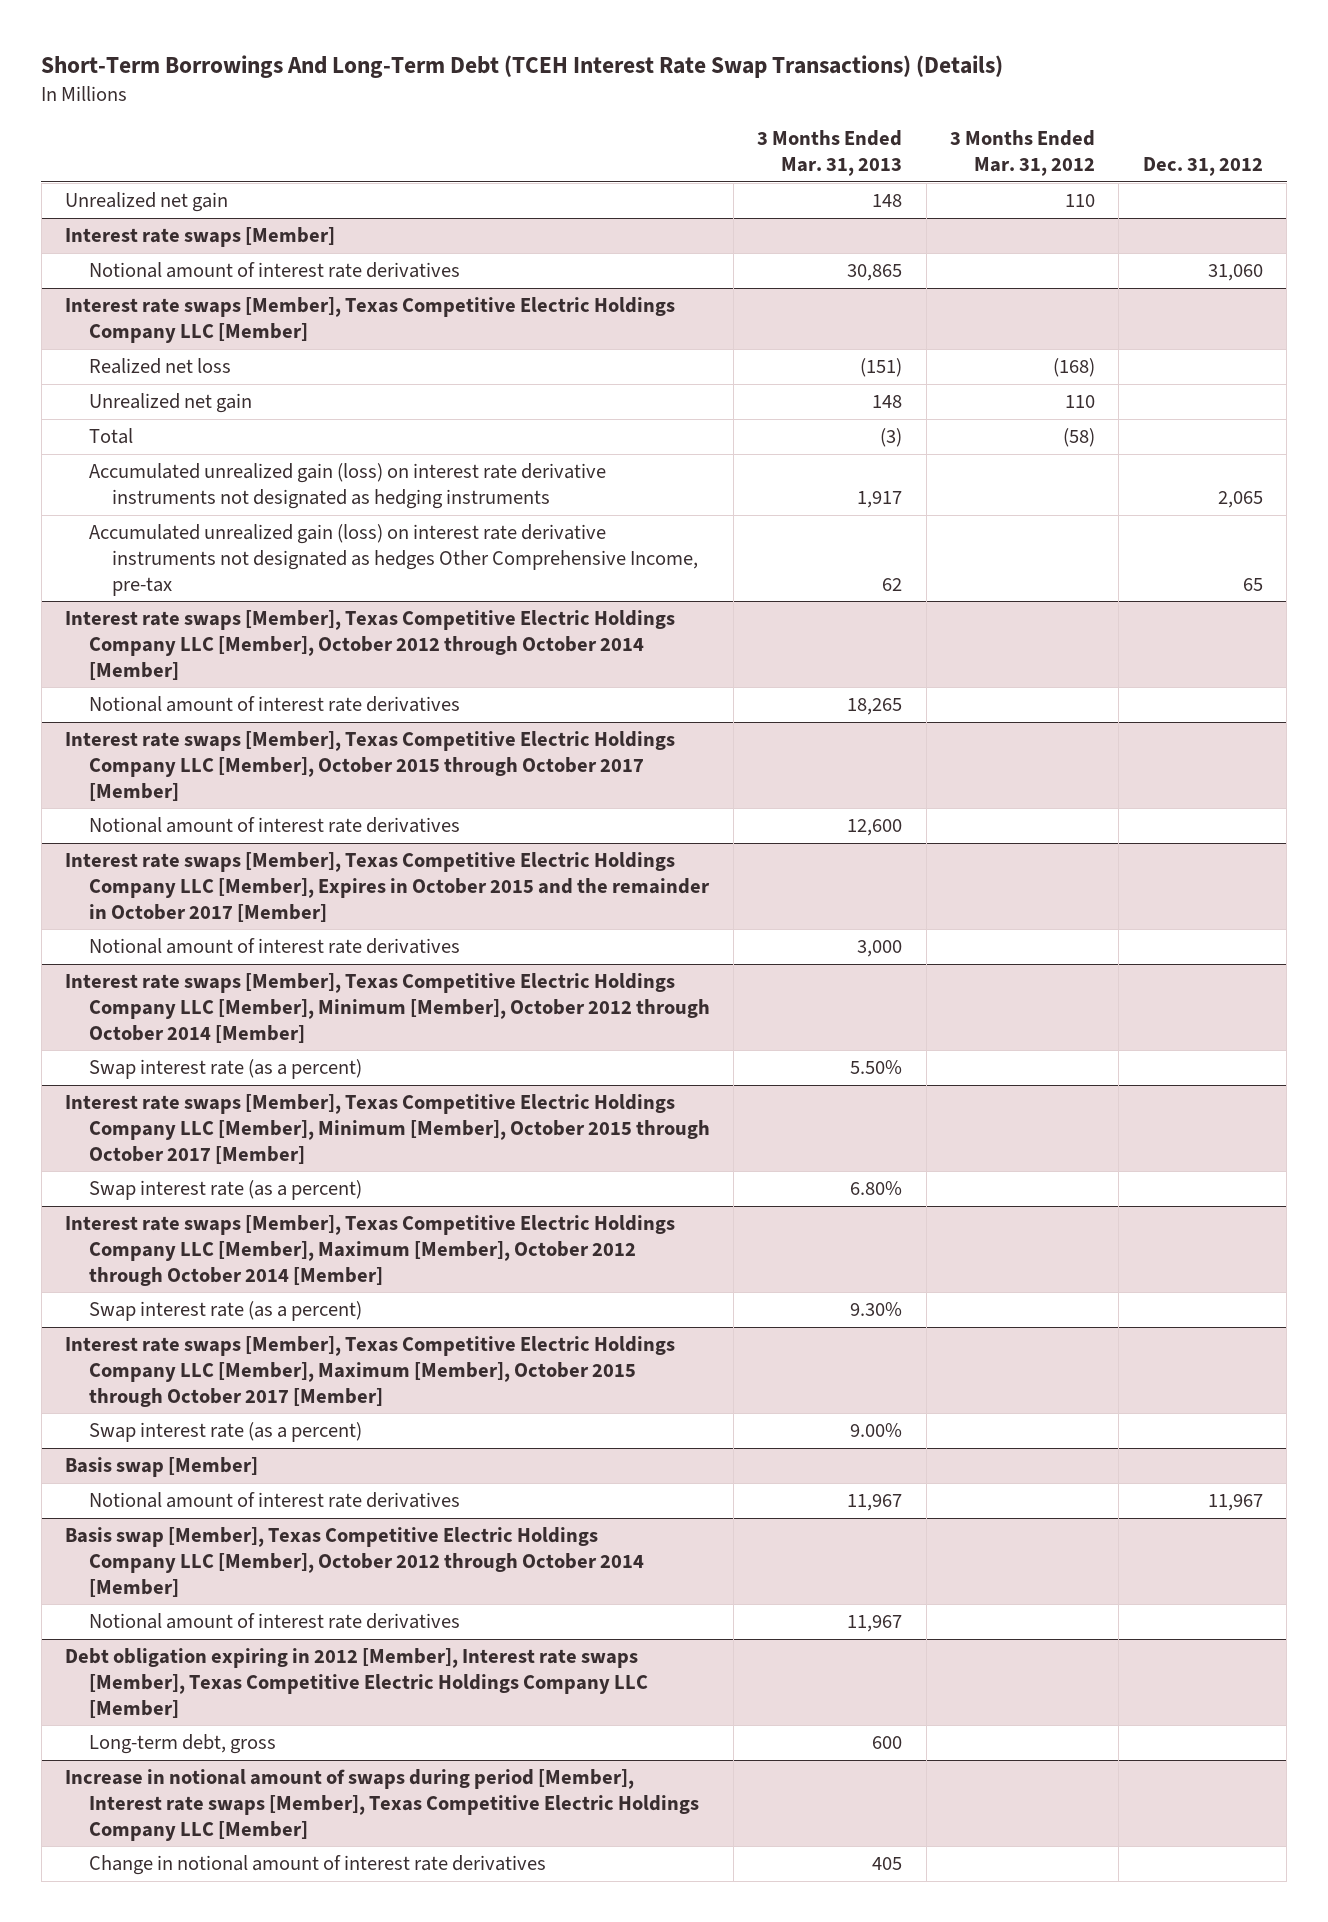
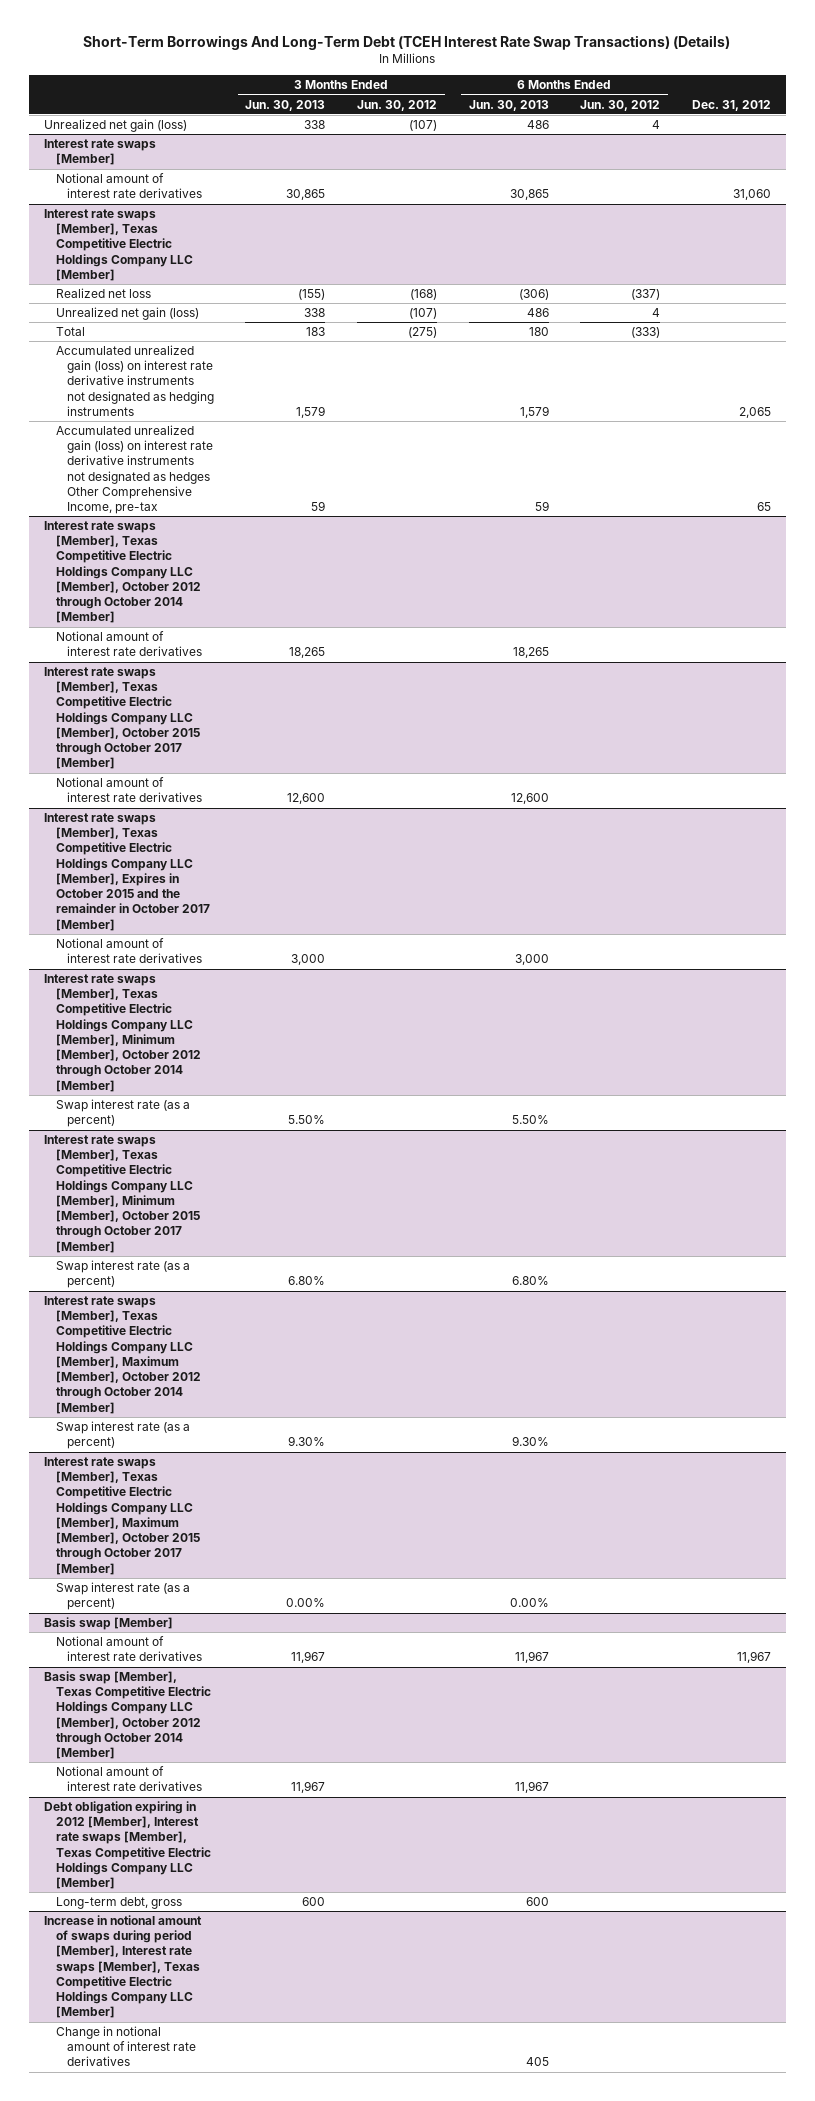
- | 3 Months Ended Mar. 31, 2013 | 3 Months Ended Mar. 31, 2012 | Dec. 31, 2012
+ | 3 Months Ended Jun. 30, 2013 | 3 Months Ended Jun. 30, 2012 | 6 Months Ended Jun. 30, 2013 | 6 Months Ended Jun. 30, 2012 | Dec. 31, 2012
- Unrealized net gain | 148 | 110 |
+ Unrealized net gain (loss) | 338 | (107) | 486 | 4 |
@ Interest rate swaps [Member], Texas Competitive Electric Holdings Company LLC [Member]
- Unrealized net gain | 148 | 110 |
+ Unrealized net gain (loss) | 338 | (107) | 486 | 4 |

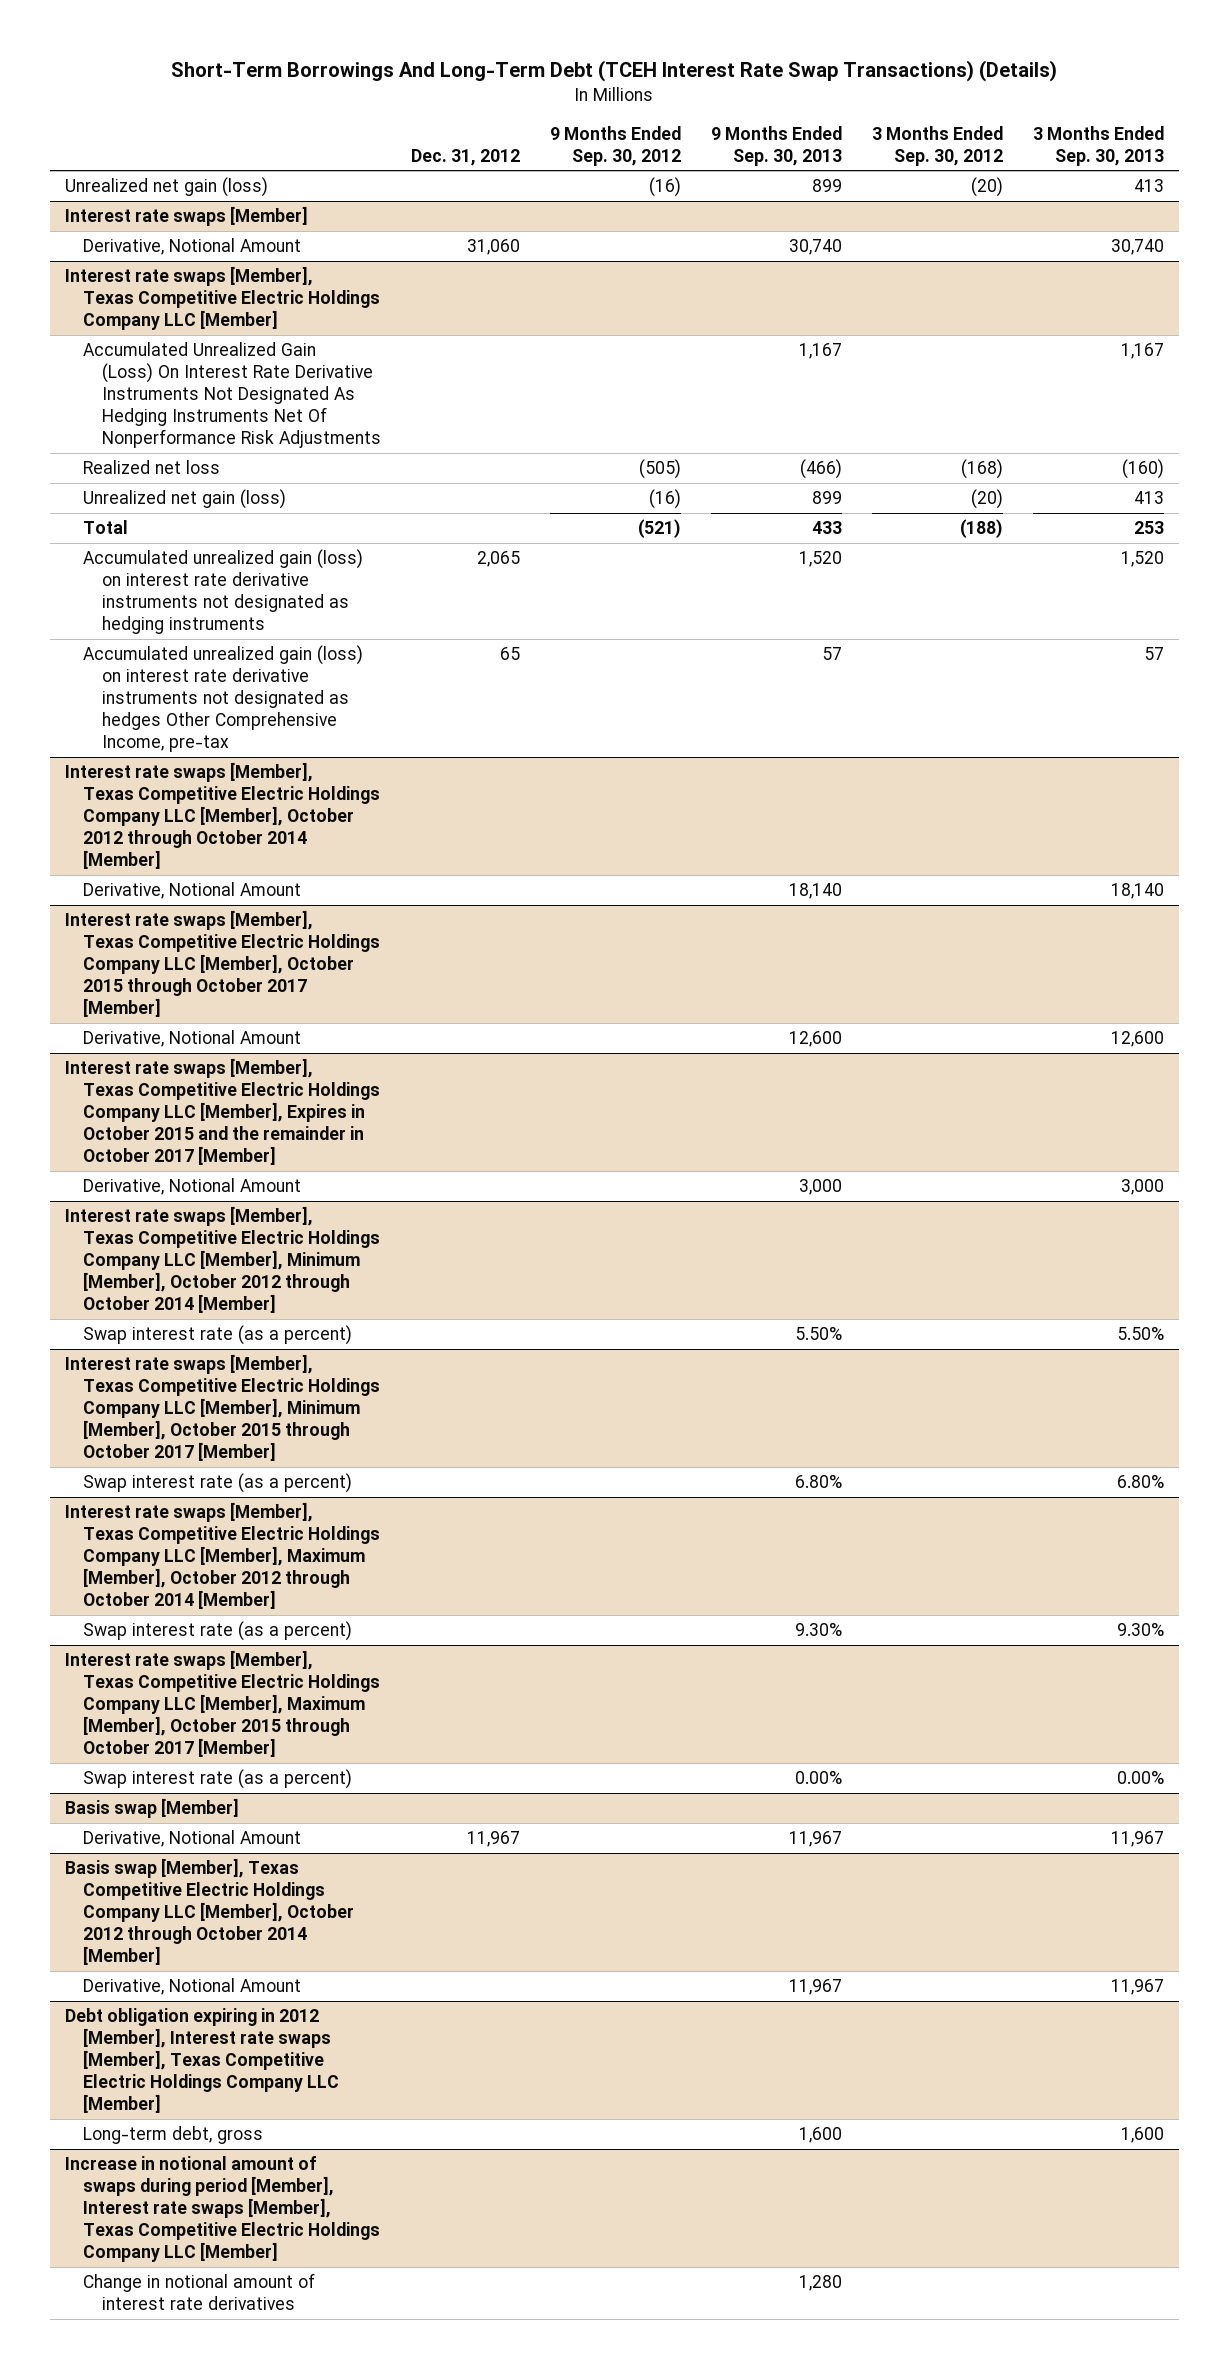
- | 3 Months Ended Jun. 30, 2013 | 3 Months Ended Jun. 30, 2012 | 6 Months Ended Jun. 30, 2013 | 6 Months Ended Jun. 30, 2012 | Dec. 31, 2012
+ | Dec. 31, 2012 | 9 Months Ended Sep. 30, 2012 | 9 Months Ended Sep. 30, 2013 | 3 Months Ended Sep. 30, 2012 | 3 Months Ended Sep. 30, 2013
@ Interest rate swaps [Member]
- Notional amount of interest rate derivatives | 30,865 | | 30,865 | | 31,060
+ Derivative, Notional Amount | 31,060 | | 30,740 | | 30,740
@ Interest rate swaps [Member], Texas Competitive Electric Holdings Company LLC [Member]
+ Accumulated Unrealized Gain (Loss) On Interest Rate Derivative Instruments Not Designated As Hedging Instruments Net Of Nonperformance Risk Adjustments | | | 1,167 | | 1,167
@ Interest rate swaps [Member], Texas Competitive Electric Holdings Company LLC [Member], October 2012 through October 2014 [Member]
- Notional amount of interest rate derivatives | 18,265 | | 18,265 | |
+ Derivative, Notional Amount | | | 18,140 | | 18,140
@ Interest rate swaps [Member], Texas Competitive Electric Holdings Company LLC [Member], October 2015 through October 2017 [Member]
- Notional amount of interest rate derivatives | 12,600 | | 12,600 | |
+ Derivative, Notional Amount | | | 12,600 | | 12,600
@ Interest rate swaps [Member], Texas Competitive Electric Holdings Company LLC [Member], Expires in October 2015 and the remainder in October 2017 [Member]
- Notional amount of interest rate derivatives | 3,000 | | 3,000 | |
+ Derivative, Notional Amount | | | 3,000 | | 3,000
@ Basis swap [Member]
- Notional amount of interest rate derivatives | 11,967 | | 11,967 | | 11,967
+ Derivative, Notional Amount | 11,967 | | 11,967 | | 11,967
@ Basis swap [Member], Texas Competitive Electric Holdings Company LLC [Member], October 2012 through October 2014 [Member]
- Notional amount of interest rate derivatives | 11,967 | | 11,967 | |
+ Derivative, Notional Amount | | | 11,967 | | 11,967

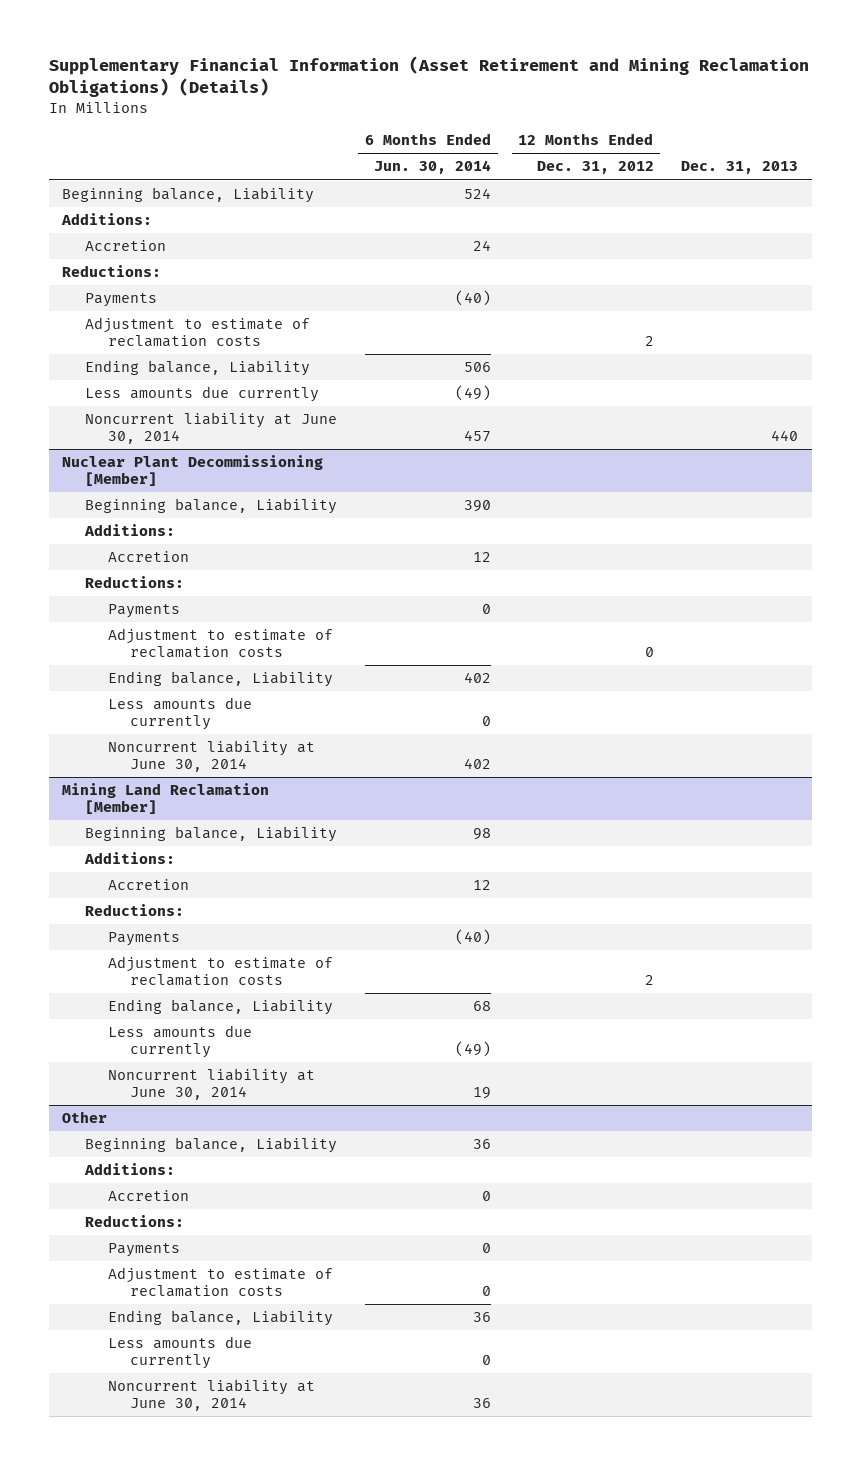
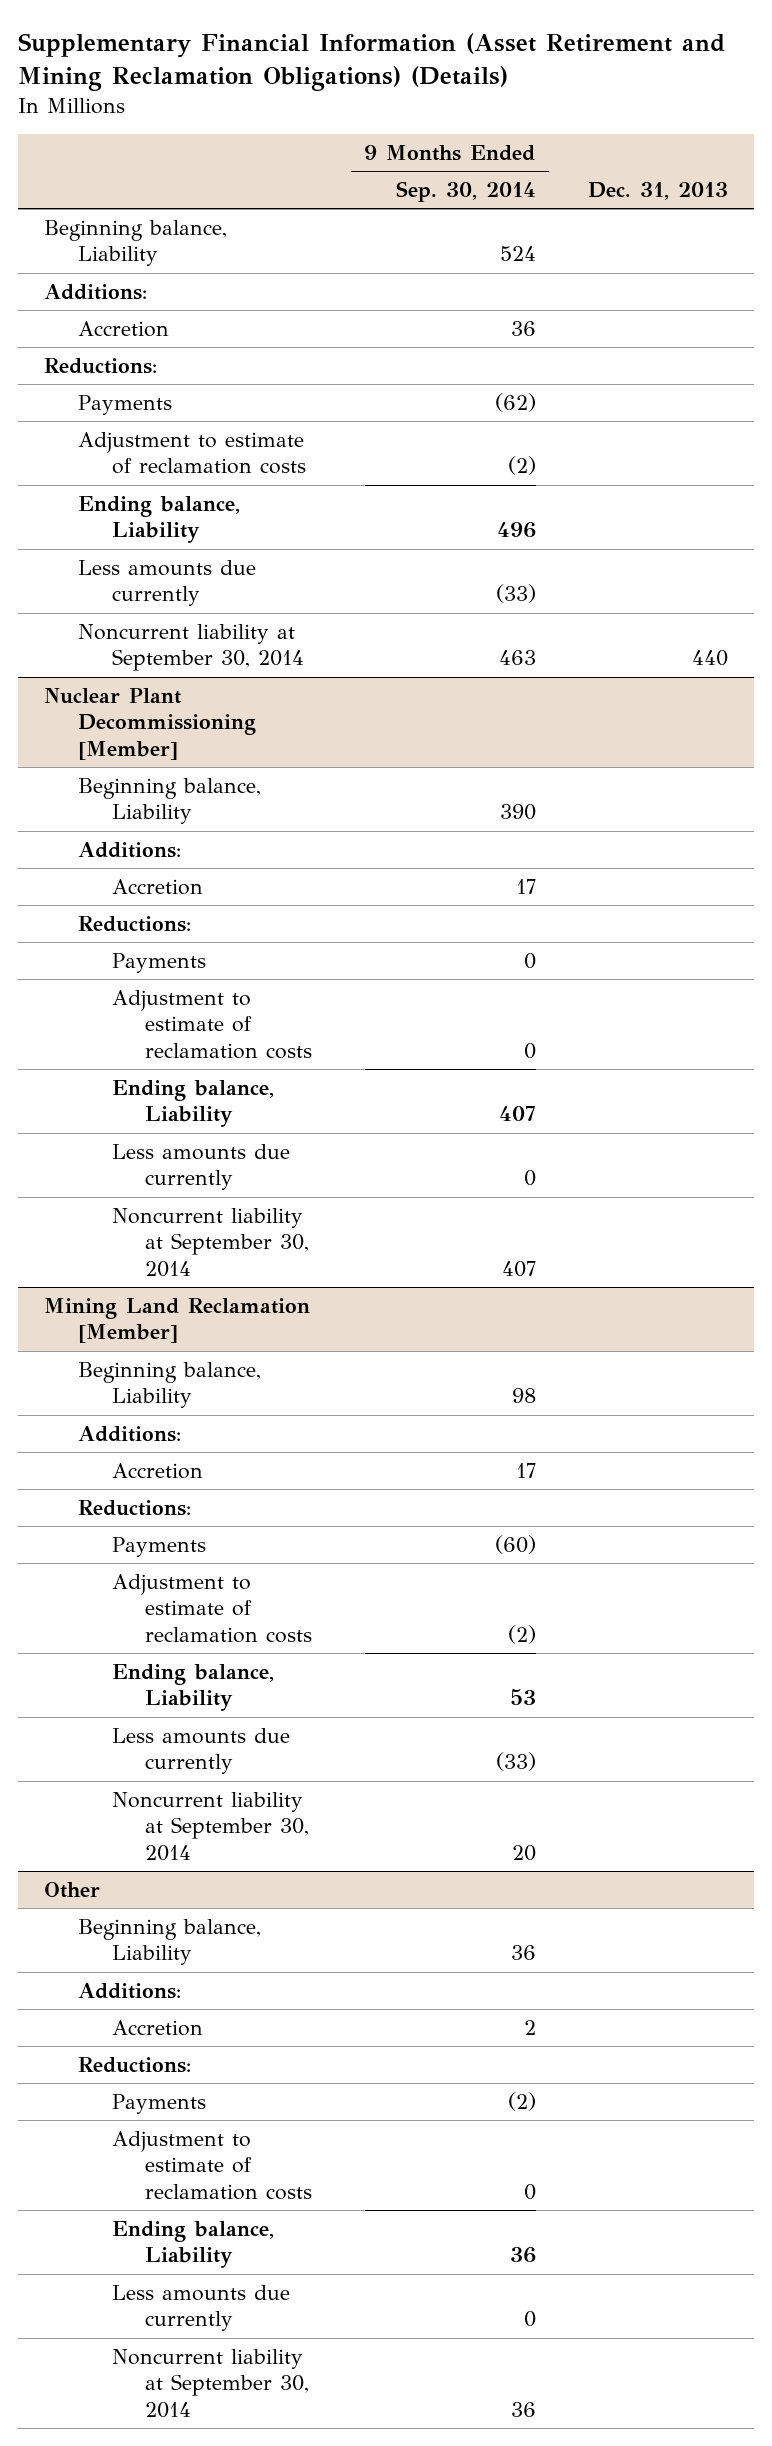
- | 6 Months Ended Jun. 30, 2014 | 12 Months Ended Dec. 31, 2012 | Dec. 31, 2013
+ | 9 Months Ended Sep. 30, 2014 | Dec. 31, 2013
- Noncurrent liability at June 30, 2014 | 457 | | 440
+ Noncurrent liability at September 30, 2014 | 463 | 440
@ Nuclear Plant Decommissioning [Member]
- Noncurrent liability at June 30, 2014 | 402 | |
+ Noncurrent liability at September 30, 2014 | 407 |
@ Mining Land Reclamation [Member]
- Noncurrent liability at June 30, 2014 | 19 | |
+ Noncurrent liability at September 30, 2014 | 20 |
@ Other
- Noncurrent liability at June 30, 2014 | 36 | |
+ Noncurrent liability at September 30, 2014 | 36 |

